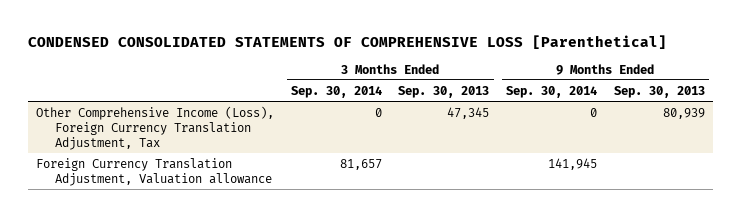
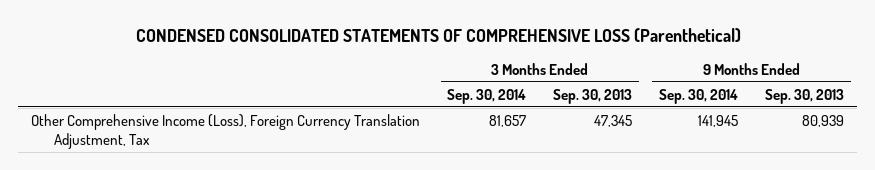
- CONDENSED CONSOLIDATED STATEMENTS OF COMPREHENSIVE LOSS [Parenthetical]
+ CONDENSED CONSOLIDATED STATEMENTS OF COMPREHENSIVE LOSS (Parenthetical)
- Other Comprehensive Income (Loss), Foreign Currency Translation Adjustment, Tax | 0 | 47,345 | 0 | 80,939
- Foreign Currency Translation Adjustment, Valuation allowance | 81,657 | | 141,945 |
+ Other Comprehensive Income (Loss), Foreign Currency Translation Adjustment, Tax | 81,657 | 47,345 | 141,945 | 80,939

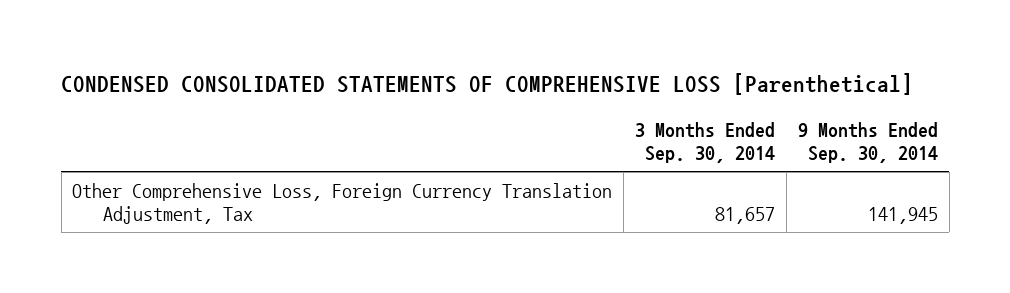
- CONDENSED CONSOLIDATED STATEMENTS OF COMPREHENSIVE LOSS (Parenthetical)
+ CONDENSED CONSOLIDATED STATEMENTS OF COMPREHENSIVE LOSS [Parenthetical]
- | 3 Months Ended Sep. 30, 2014 | 3 Months Ended Sep. 30, 2013 | 9 Months Ended Sep. 30, 2014 | 9 Months Ended Sep. 30, 2013
+ | 3 Months Ended Sep. 30, 2014 | 9 Months Ended Sep. 30, 2014
- Other Comprehensive Income (Loss), Foreign Currency Translation Adjustment, Tax | 81,657 | 47,345 | 141,945 | 80,939
+ Other Comprehensive Loss, Foreign Currency Translation Adjustment, Tax | 81,657 | 141,945

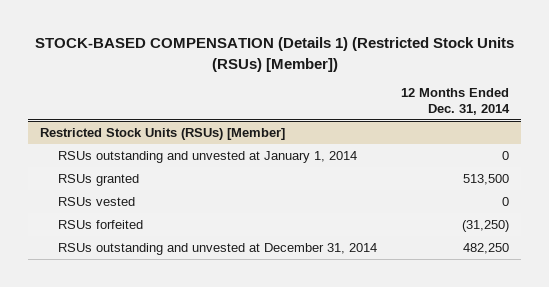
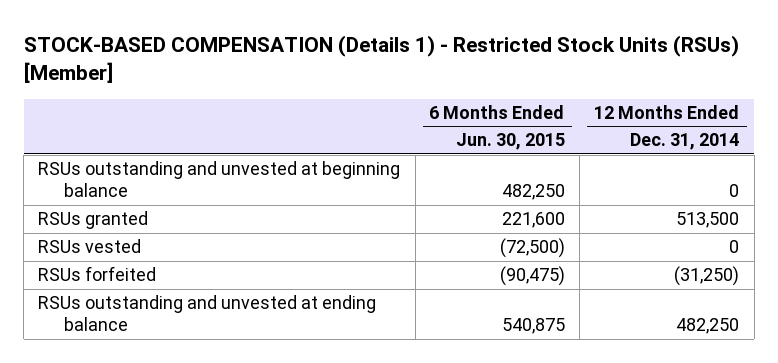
- STOCK-BASED COMPENSATION (Details 1) (Restricted Stock Units (RSUs) [Member])
+ STOCK-BASED COMPENSATION (Details 1) - Restricted Stock Units (RSUs) [Member]
- | 12 Months Ended Dec. 31, 2014
+ | 6 Months Ended Jun. 30, 2015 | 12 Months Ended Dec. 31, 2014
- Restricted Stock Units (RSUs) [Member]
- RSUs outstanding and unvested at January 1, 2014 | 0
+ RSUs outstanding and unvested at beginning balance | 482,250 | 0
- RSUs outstanding and unvested at December 31, 2014 | 482,250
+ RSUs outstanding and unvested at ending balance | 540,875 | 482,250

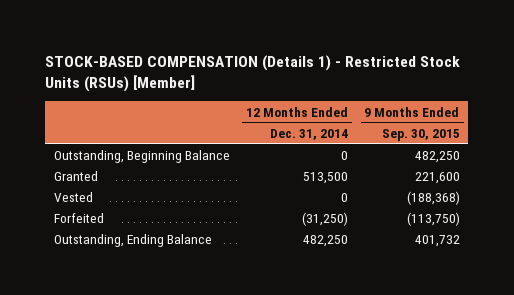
- | 6 Months Ended Jun. 30, 2015 | 12 Months Ended Dec. 31, 2014
+ | 12 Months Ended Dec. 31, 2014 | 9 Months Ended Sep. 30, 2015
- RSUs outstanding and unvested at beginning balance | 482,250 | 0
- RSUs granted | 221,600 | 513,500
- RSUs vested | (72,500) | 0
- RSUs forfeited | (90,475) | (31,250)
- RSUs outstanding and unvested at ending balance | 540,875 | 482,250
+ Outstanding, Beginning Balance | 0 | 482,250
+ Granted | 513,500 | 221,600
+ Vested | 0 | (188,368)
+ Forfeited | (31,250) | (113,750)
+ Outstanding, Ending Balance | 482,250 | 401,732

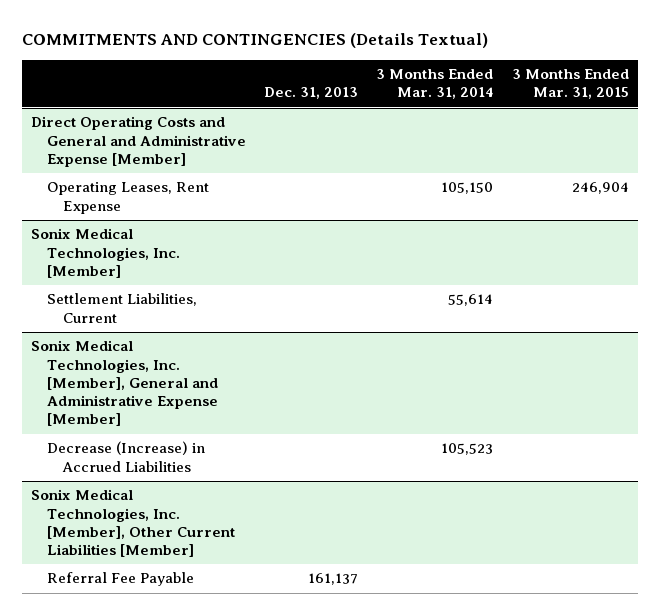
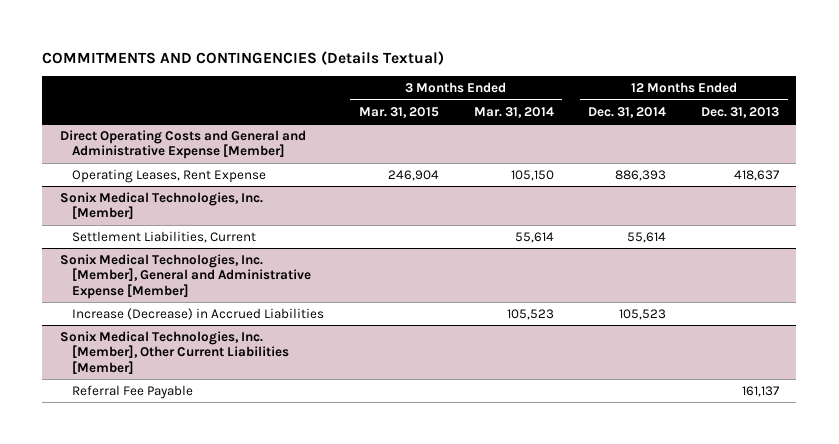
- | Dec. 31, 2013 | 3 Months Ended Mar. 31, 2014 | 3 Months Ended Mar. 31, 2015
+ | 3 Months Ended Mar. 31, 2015 | 3 Months Ended Mar. 31, 2014 | 12 Months Ended Dec. 31, 2014 | 12 Months Ended Dec. 31, 2013
@ Sonix Medical Technologies, Inc. [Member], General and Administrative Expense [Member]
- Decrease (Increase) in Accrued Liabilities | | 105,523 |
+ Increase (Decrease) in Accrued Liabilities | | 105,523 | 105,523 |

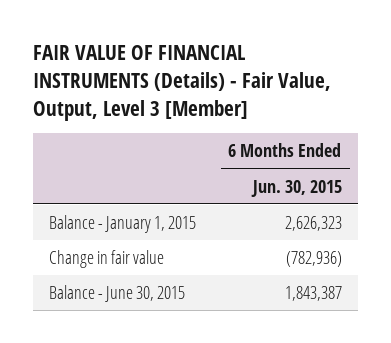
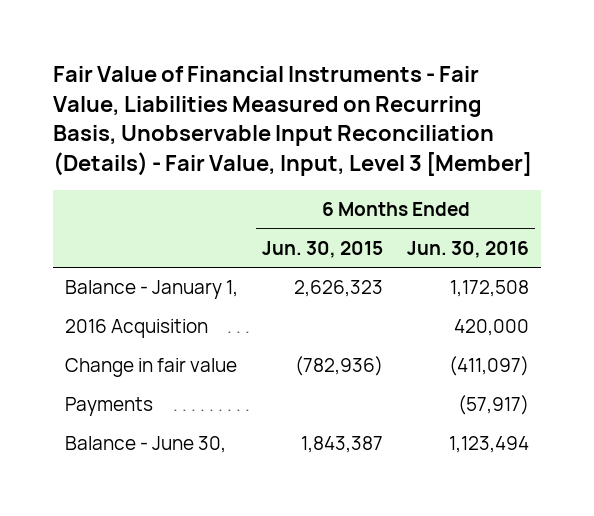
- FAIR VALUE OF FINANCIAL INSTRUMENTS (Details) - Fair Value, Output, Level 3 [Member]
+ Fair Value of Financial Instruments - Fair Value, Liabilities Measured on Recurring Basis, Unobservable Input Reconciliation (Details) - Fair Value, Input, Level 3 [Member]
- | 6 Months Ended Jun. 30, 2015
+ | 6 Months Ended Jun. 30, 2015 | 6 Months Ended Jun. 30, 2016
- Balance - January 1, 2015 | 2,626,323
+ Balance - January 1, | 2,626,323 | 1,172,508
+ 2016 Acquisition | | 420,000
- Balance - June 30, 2015 | 1,843,387
+ Payments | | (57,917)
+ Balance - June 30, | 1,843,387 | 1,123,494

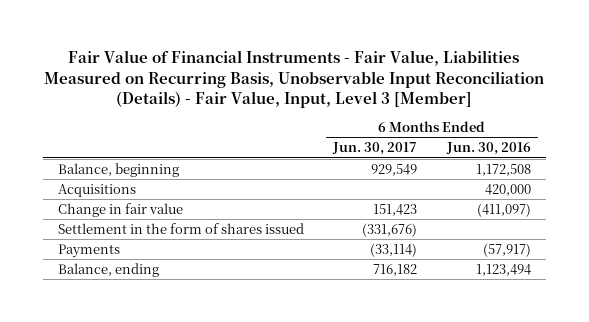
- | 6 Months Ended Jun. 30, 2015 | 6 Months Ended Jun. 30, 2016
+ | 6 Months Ended Jun. 30, 2017 | 6 Months Ended Jun. 30, 2016
- Balance - January 1, | 2,626,323 | 1,172,508
- 2016 Acquisition | | 420,000
+ Balance, beginning | 929,549 | 1,172,508
+ Acquisitions | | 420,000
+ Settlement in the form of shares issued | (331,676) |
- Balance - June 30, | 1,843,387 | 1,123,494
+ Balance, ending | 716,182 | 1,123,494

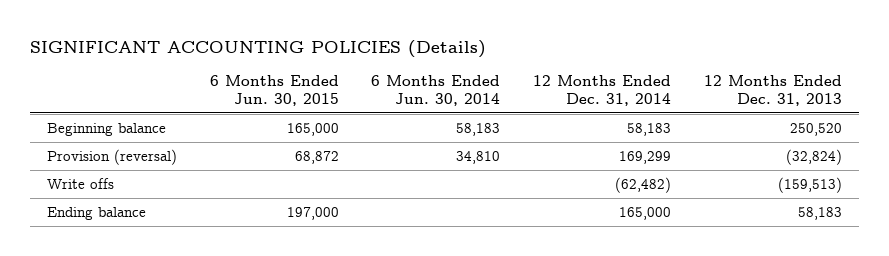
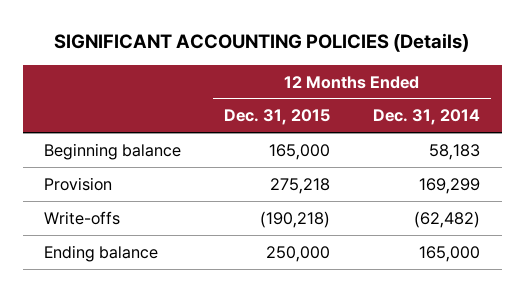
- | 6 Months Ended Jun. 30, 2015 | 6 Months Ended Jun. 30, 2014 | 12 Months Ended Dec. 31, 2014 | 12 Months Ended Dec. 31, 2013
+ | 12 Months Ended Dec. 31, 2015 | 12 Months Ended Dec. 31, 2014
- Provision (reversal) | 68,872 | 34,810 | 169,299 | (32,824)
- Write offs | | | (62,482) | (159,513)
+ Provision | 275,218 | 169,299
+ Write-offs | (190,218) | (62,482)

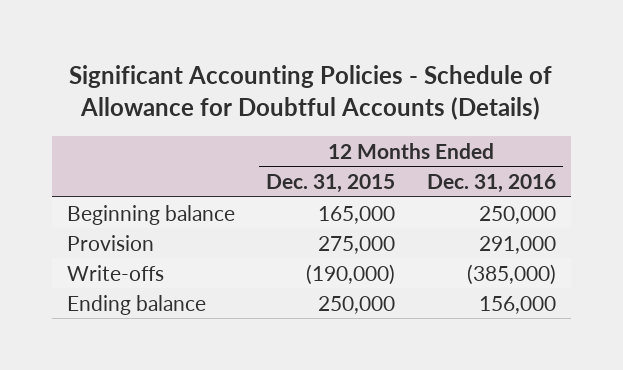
- SIGNIFICANT ACCOUNTING POLICIES (Details)
+ Significant Accounting Policies - Schedule of Allowance for Doubtful Accounts (Details)
- | 12 Months Ended Dec. 31, 2015 | 12 Months Ended Dec. 31, 2014
+ | 12 Months Ended Dec. 31, 2015 | 12 Months Ended Dec. 31, 2016
- Provision | 275,218 | 169,299
- Write-offs | (190,218) | (62,482)
+ Provision | 275,000 | 291,000
+ Write-offs | (190,000) | (385,000)

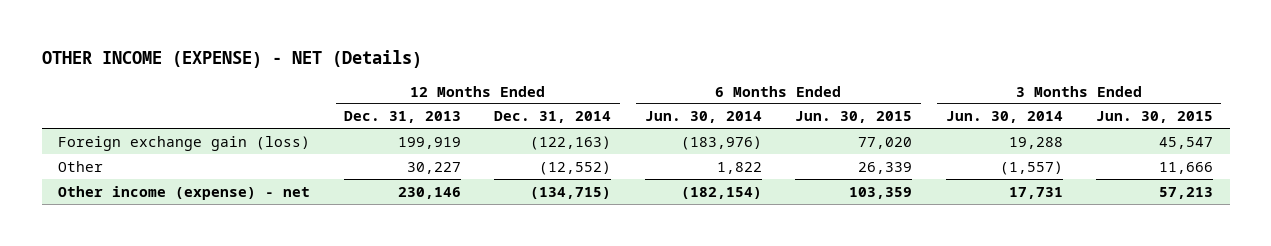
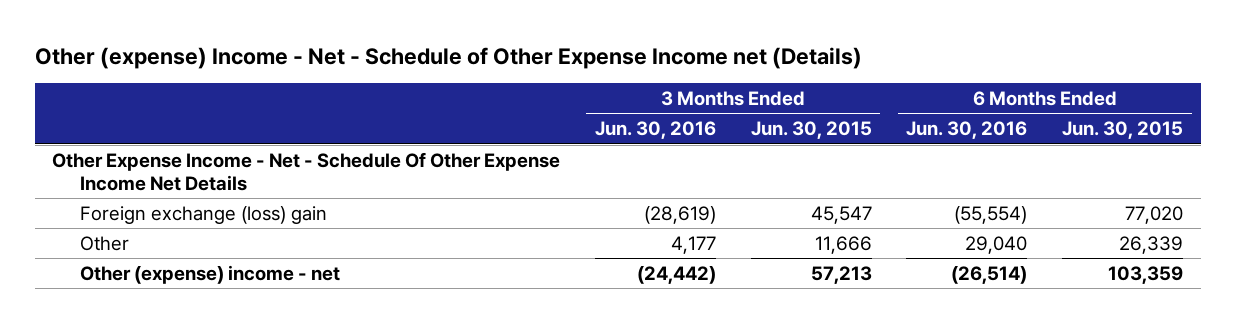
- OTHER INCOME (EXPENSE) - NET (Details)
+ Other (expense) Income - Net - Schedule of Other Expense Income net (Details)
- | 12 Months Ended Dec. 31, 2013 | 12 Months Ended Dec. 31, 2014 | 6 Months Ended Jun. 30, 2014 | 6 Months Ended Jun. 30, 2015 | 3 Months Ended Jun. 30, 2014 | 3 Months Ended Jun. 30, 2015
+ | 3 Months Ended Jun. 30, 2016 | 3 Months Ended Jun. 30, 2015 | 6 Months Ended Jun. 30, 2016 | 6 Months Ended Jun. 30, 2015
- Foreign exchange gain (loss) | 199,919 | (122,163) | (183,976) | 77,020 | 19,288 | 45,547
+ Other Expense Income - Net - Schedule Of Other Expense Income Net Details
+ Foreign exchange (loss) gain | (28,619) | 45,547 | (55,554) | 77,020
- Other income (expense) - net | 230,146 | (134,715) | (182,154) | 103,359 | 17,731 | 57,213
+ Other (expense) income - net | (24,442) | 57,213 | (26,514) | 103,359

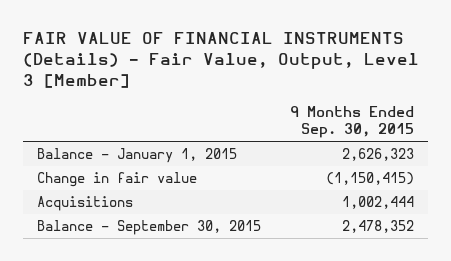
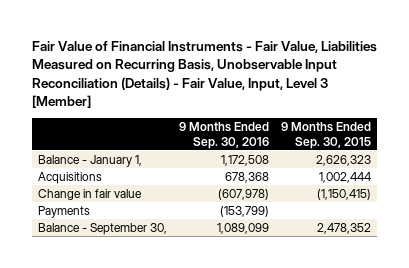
- FAIR VALUE OF FINANCIAL INSTRUMENTS (Details) - Fair Value, Output, Level 3 [Member]
+ Fair Value of Financial Instruments - Fair Value, Liabilities Measured on Recurring Basis, Unobservable Input Reconciliation (Details) - Fair Value, Input, Level 3 [Member]
- | 9 Months Ended Sep. 30, 2015
+ | 9 Months Ended Sep. 30, 2016 | 9 Months Ended Sep. 30, 2015
- Balance - January 1, 2015 | 2,626,323
+ Balance - January 1, | 1,172,508 | 2,626,323
- Balance - September 30, 2015 | 2,478,352
moved down: Change in fair value | (607,978) | (1,150,415)
+ Payments | (153,799) |
+ Balance - September 30, | 1,089,099 | 2,478,352

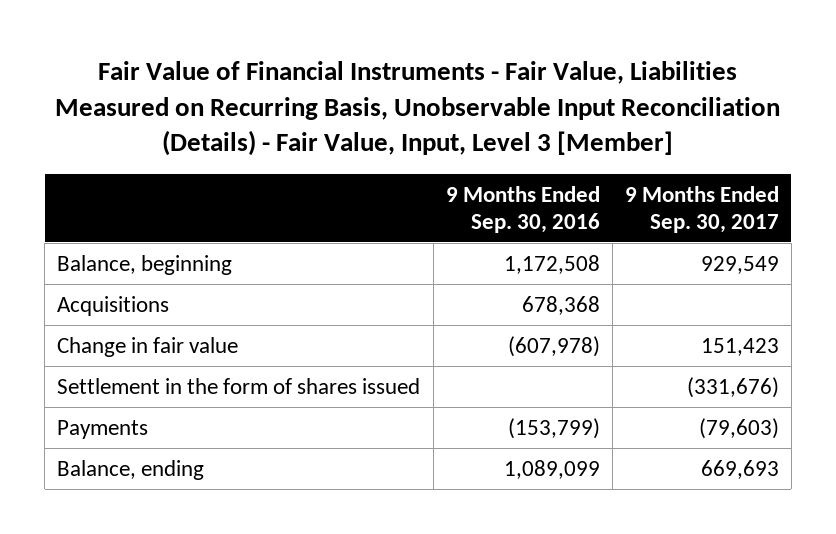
- | 9 Months Ended Sep. 30, 2016 | 9 Months Ended Sep. 30, 2015
+ | 9 Months Ended Sep. 30, 2016 | 9 Months Ended Sep. 30, 2017
- Balance - January 1, | 1,172,508 | 2,626,323
+ Balance, beginning | 1,172,508 | 929,549
+ Settlement in the form of shares issued | | (331,676)
- Balance - September 30, | 1,089,099 | 2,478,352
+ Balance, ending | 1,089,099 | 669,693

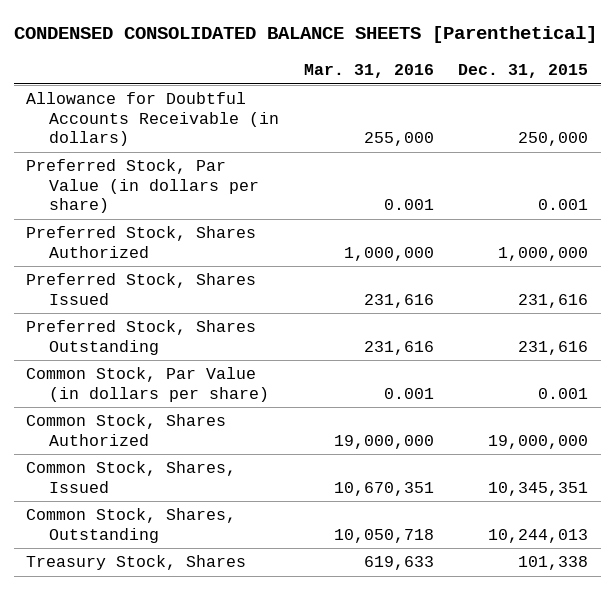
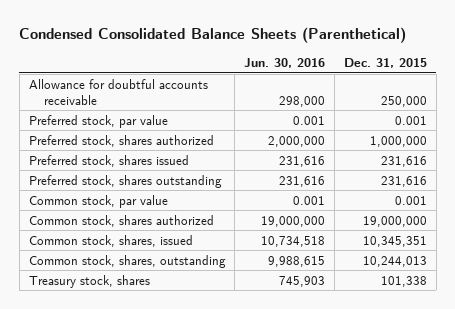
- CONDENSED CONSOLIDATED BALANCE SHEETS [Parenthetical]
+ Condensed Consolidated Balance Sheets (Parenthetical)
- | Mar. 31, 2016 | Dec. 31, 2015
+ | Jun. 30, 2016 | Dec. 31, 2015
- Allowance for Doubtful Accounts Receivable (in dollars) | 255,000 | 250,000
- Preferred Stock, Par Value (in dollars per share) | 0.001 | 0.001
- Preferred Stock, Shares Authorized | 1,000,000 | 1,000,000
- Preferred Stock, Shares Issued | 231,616 | 231,616
- Preferred Stock, Shares Outstanding | 231,616 | 231,616
- Common Stock, Par Value (in dollars per share) | 0.001 | 0.001
- Common Stock, Shares Authorized | 19,000,000 | 19,000,000
- Common Stock, Shares, Issued | 10,670,351 | 10,345,351
- Common Stock, Shares, Outstanding | 10,050,718 | 10,244,013
- Treasury Stock, Shares | 619,633 | 101,338
+ Allowance for doubtful accounts receivable | 298,000 | 250,000
+ Preferred stock, par value | 0.001 | 0.001
+ Preferred stock, shares authorized | 2,000,000 | 1,000,000
+ Preferred stock, shares issued | 231,616 | 231,616
+ Preferred stock, shares outstanding | 231,616 | 231,616
+ Common stock, par value | 0.001 | 0.001
+ Common stock, shares authorized | 19,000,000 | 19,000,000
+ Common stock, shares, issued | 10,734,518 | 10,345,351
+ Common stock, shares, outstanding | 9,988,615 | 10,244,013
+ Treasury stock, shares | 745,903 | 101,338

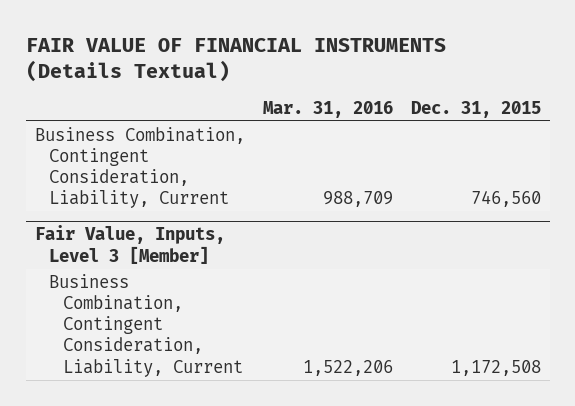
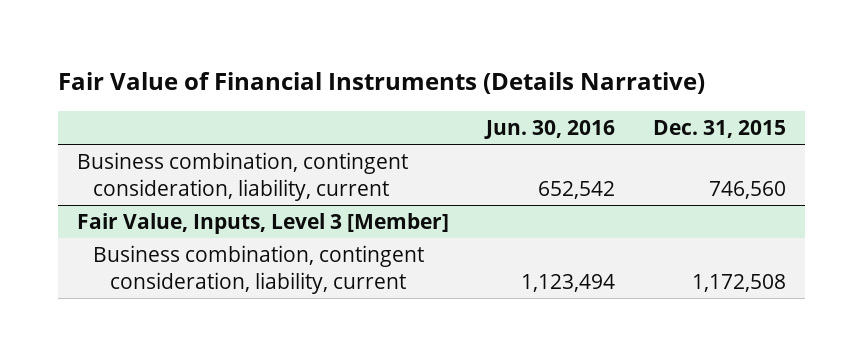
- FAIR VALUE OF FINANCIAL INSTRUMENTS (Details Textual)
+ Fair Value of Financial Instruments (Details Narrative)
- | Mar. 31, 2016 | Dec. 31, 2015
+ | Jun. 30, 2016 | Dec. 31, 2015
- Business Combination, Contingent Consideration, Liability, Current | 988,709 | 746,560
+ Business combination, contingent consideration, liability, current | 652,542 | 746,560
@ Fair Value, Inputs, Level 3 [Member]
- Business Combination, Contingent Consideration, Liability, Current | 1,522,206 | 1,172,508
+ Business combination, contingent consideration, liability, current | 1,123,494 | 1,172,508

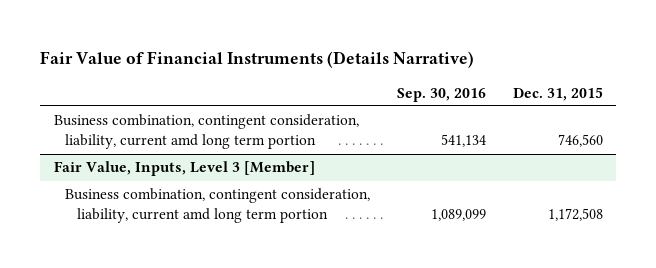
- | Jun. 30, 2016 | Dec. 31, 2015
+ | Sep. 30, 2016 | Dec. 31, 2015
- Business combination, contingent consideration, liability, current | 652,542 | 746,560
+ Business combination, contingent consideration, liability, current amd long term portion | 541,134 | 746,560
@ Fair Value, Inputs, Level 3 [Member]
- Business combination, contingent consideration, liability, current | 1,123,494 | 1,172,508
+ Business combination, contingent consideration, liability, current amd long term portion | 1,089,099 | 1,172,508

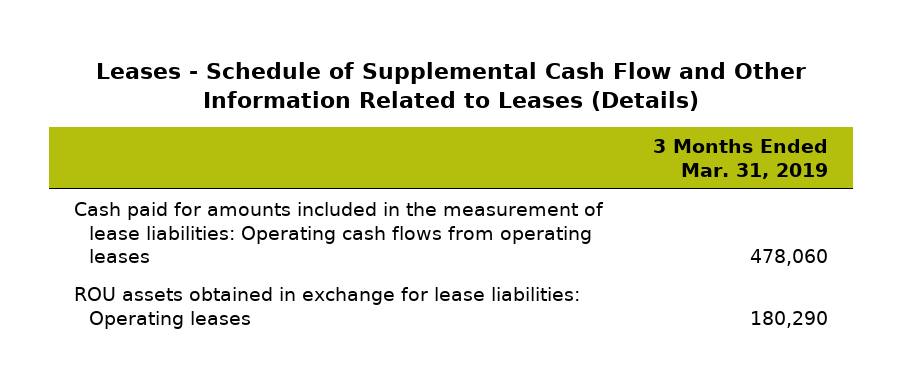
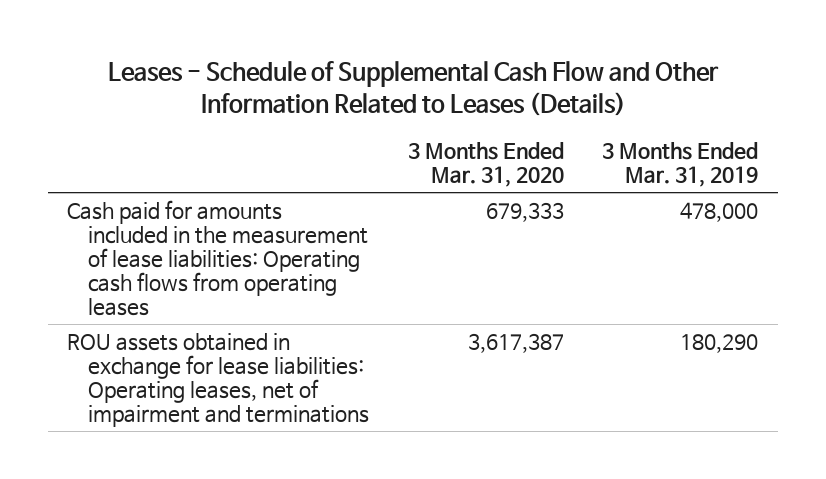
- | 3 Months Ended Mar. 31, 2019
+ | 3 Months Ended Mar. 31, 2020 | 3 Months Ended Mar. 31, 2019
- Cash paid for amounts included in the measurement of lease liabilities: Operating cash flows from operating leases | 478,060
- ROU assets obtained in exchange for lease liabilities: Operating leases | 180,290
+ Cash paid for amounts included in the measurement of lease liabilities: Operating cash flows from operating leases | 679,333 | 478,000
+ ROU assets obtained in exchange for lease liabilities: Operating leases, net of impairment and terminations | 3,617,387 | 180,290

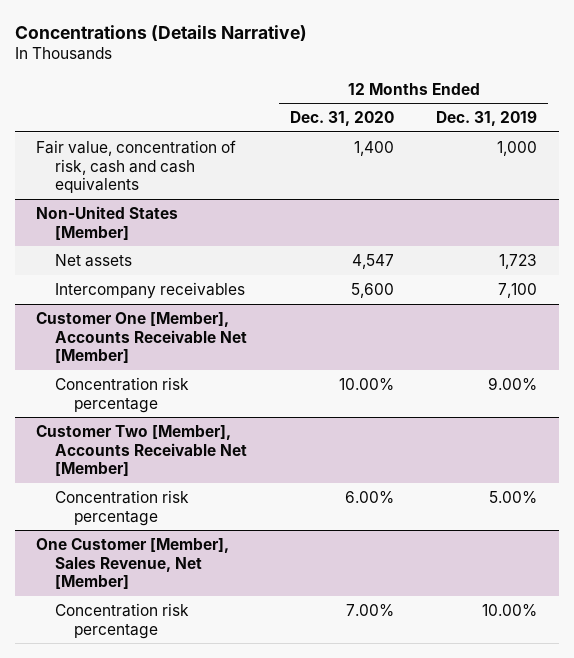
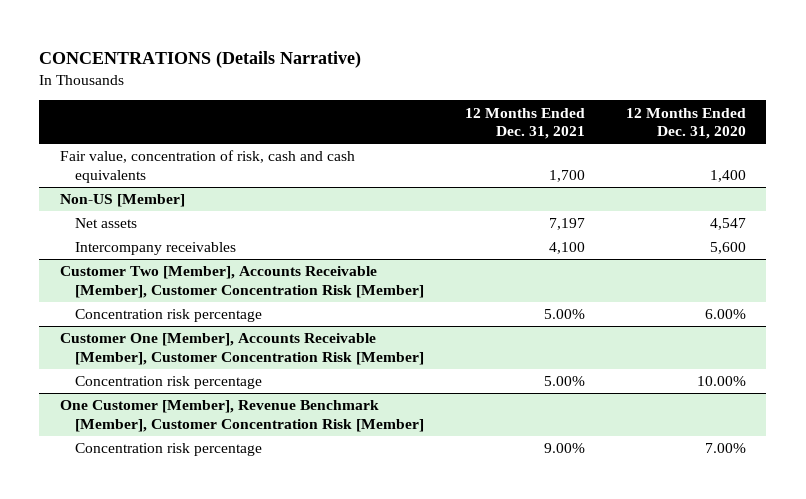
- Concentrations (Details Narrative)
+ CONCENTRATIONS (Details Narrative)
- | 12 Months Ended Dec. 31, 2020 | 12 Months Ended Dec. 31, 2019
+ | 12 Months Ended Dec. 31, 2021 | 12 Months Ended Dec. 31, 2020
- Non-United States [Member]
+ Non-US [Member]
- Customer One [Member], Accounts Receivable Net [Member]
- Concentration risk percentage | 10.00% | 9.00%
- Customer Two [Member], Accounts Receivable Net [Member]
+ Customer Two [Member], Accounts Receivable [Member], Customer Concentration Risk [Member]
- One Customer [Member], Sales Revenue, Net [Member]
+ Customer One [Member], Accounts Receivable [Member], Customer Concentration Risk [Member]
+ Concentration risk percentage | 5.00% | 10.00%
+ One Customer [Member], Revenue Benchmark [Member], Customer Concentration Risk [Member]

